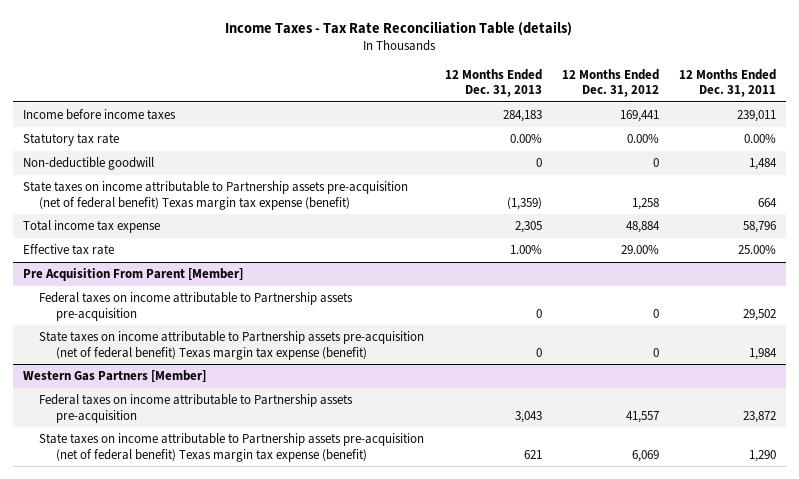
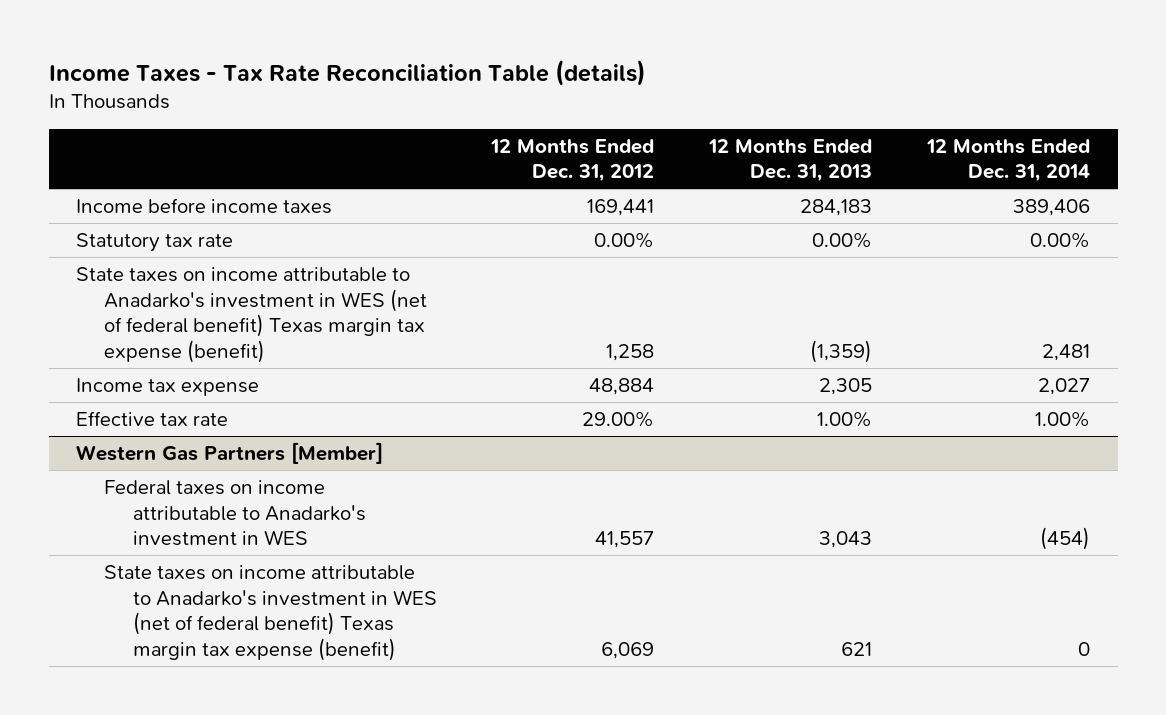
- | 12 Months Ended Dec. 31, 2013 | 12 Months Ended Dec. 31, 2012 | 12 Months Ended Dec. 31, 2011
+ | 12 Months Ended Dec. 31, 2012 | 12 Months Ended Dec. 31, 2013 | 12 Months Ended Dec. 31, 2014
- Non-deductible goodwill | 0 | 0 | 1,484
- State taxes on income attributable to Partnership assets pre-acquisition (net of federal benefit) Texas margin tax expense (benefit) | (1,359) | 1,258 | 664
- Total income tax expense | 2,305 | 48,884 | 58,796
+ State taxes on income attributable to Anadarko's investment in WES (net of federal benefit) Texas margin tax expense (benefit) | 1,258 | (1,359) | 2,481
+ Income tax expense | 48,884 | 2,305 | 2,027
- Pre Acquisition From Parent [Member]
- Federal taxes on income attributable to Partnership assets pre-acquisition | 0 | 0 | 29,502
- State taxes on income attributable to Partnership assets pre-acquisition (net of federal benefit) Texas margin tax expense (benefit) | 0 | 0 | 1,984
@ Western Gas Partners [Member]
- Federal taxes on income attributable to Partnership assets pre-acquisition | 3,043 | 41,557 | 23,872
- State taxes on income attributable to Partnership assets pre-acquisition (net of federal benefit) Texas margin tax expense (benefit) | 621 | 6,069 | 1,290
+ Federal taxes on income attributable to Anadarko's investment in WES | 41,557 | 3,043 | (454)
+ State taxes on income attributable to Anadarko's investment in WES (net of federal benefit) Texas margin tax expense (benefit) | 6,069 | 621 | 0

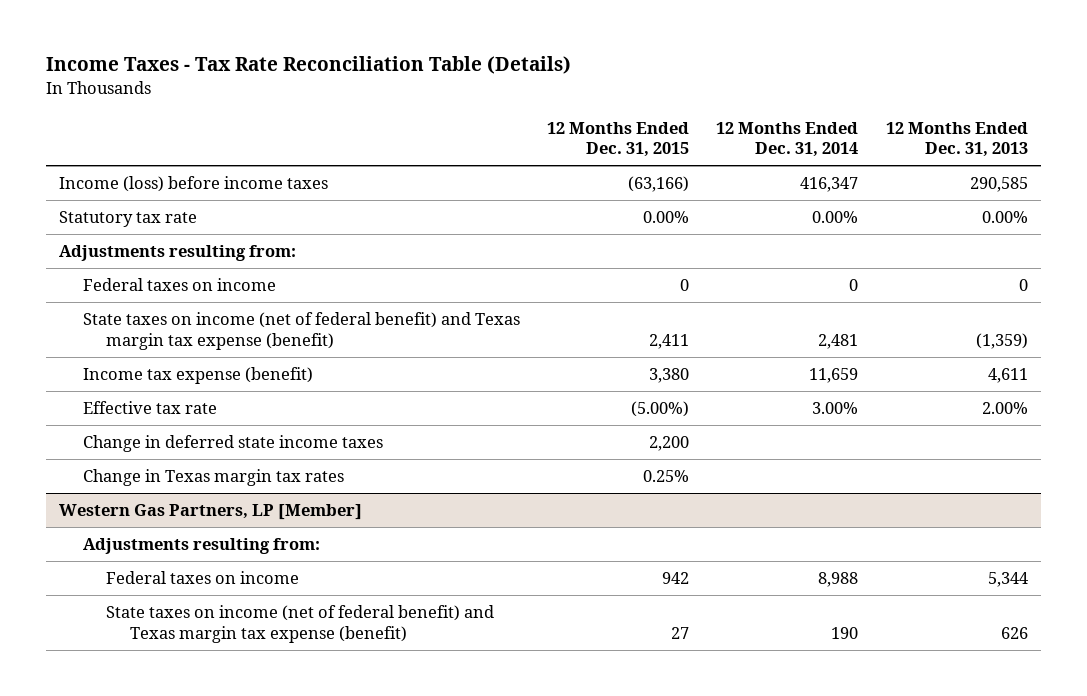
- Income Taxes - Tax Rate Reconciliation Table (details)
+ Income Taxes - Tax Rate Reconciliation Table (Details)
- | 12 Months Ended Dec. 31, 2012 | 12 Months Ended Dec. 31, 2013 | 12 Months Ended Dec. 31, 2014
+ | 12 Months Ended Dec. 31, 2015 | 12 Months Ended Dec. 31, 2014 | 12 Months Ended Dec. 31, 2013
- Income before income taxes | 169,441 | 284,183 | 389,406
+ Income (loss) before income taxes | (63,166) | 416,347 | 290,585
- State taxes on income attributable to Anadarko's investment in WES (net of federal benefit) Texas margin tax expense (benefit) | 1,258 | (1,359) | 2,481
- Income tax expense | 48,884 | 2,305 | 2,027
- Effective tax rate | 29.00% | 1.00% | 1.00%
- Western Gas Partners [Member]
- Federal taxes on income attributable to Anadarko's investment in WES | 41,557 | 3,043 | (454)
- State taxes on income attributable to Anadarko's investment in WES (net of federal benefit) Texas margin tax expense (benefit) | 6,069 | 621 | 0
+ Adjustments resulting from:
+ Federal taxes on income | 0 | 0 | 0
+ State taxes on income (net of federal benefit) and Texas margin tax expense (benefit) | 2,411 | 2,481 | (1,359)
+ Income tax expense (benefit) | 3,380 | 11,659 | 4,611
+ Effective tax rate | (5.00%) | 3.00% | 2.00%
+ Change in deferred state income taxes | 2,200 | |
+ Change in Texas margin tax rates | 0.25% | |
+ Western Gas Partners, LP [Member]
+ Adjustments resulting from:
+ Federal taxes on income | 942 | 8,988 | 5,344
+ State taxes on income (net of federal benefit) and Texas margin tax expense (benefit) | 27 | 190 | 626

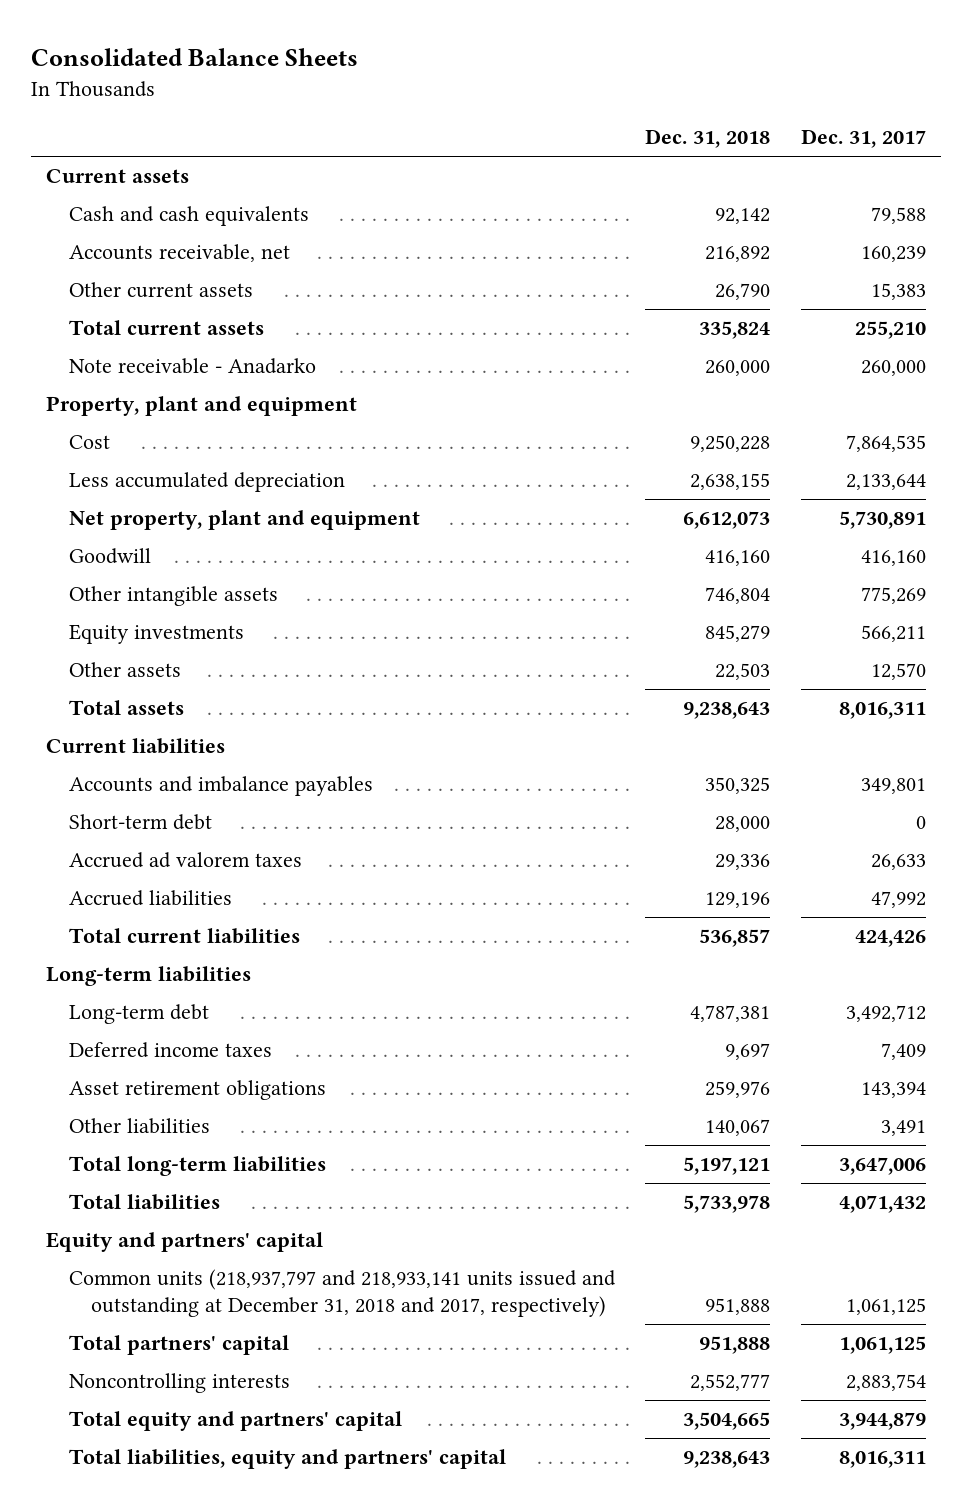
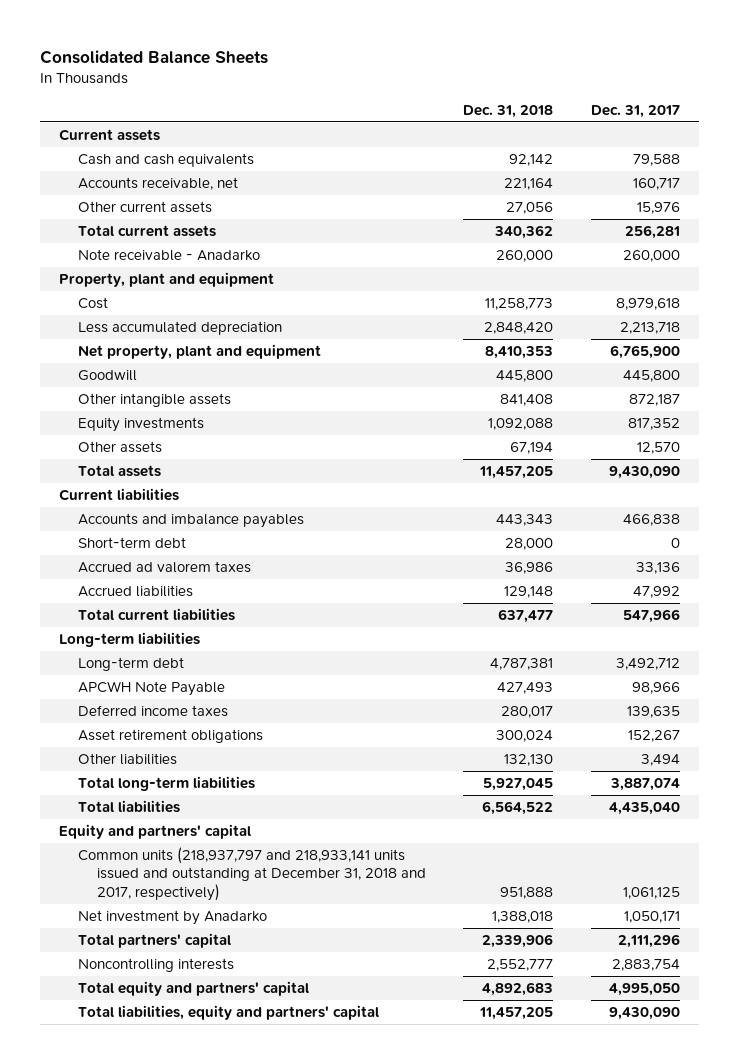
- Accounts receivable, net | 216,892 | 160,239
- Other current assets | 26,790 | 15,383
- Total current assets | 335,824 | 255,210
+ Accounts receivable, net | 221,164 | 160,717
+ Other current assets | 27,056 | 15,976
+ Total current assets | 340,362 | 256,281
- Cost | 9,250,228 | 7,864,535
- Less accumulated depreciation | 2,638,155 | 2,133,644
- Net property, plant and equipment | 6,612,073 | 5,730,891
- Goodwill | 416,160 | 416,160
- Other intangible assets | 746,804 | 775,269
- Equity investments | 845,279 | 566,211
- Other assets | 22,503 | 12,570
- Total assets | 9,238,643 | 8,016,311
+ Cost | 11,258,773 | 8,979,618
+ Less accumulated depreciation | 2,848,420 | 2,213,718
+ Net property, plant and equipment | 8,410,353 | 6,765,900
+ Goodwill | 445,800 | 445,800
+ Other intangible assets | 841,408 | 872,187
+ Equity investments | 1,092,088 | 817,352
+ Other assets | 67,194 | 12,570
+ Total assets | 11,457,205 | 9,430,090
- Accounts and imbalance payables | 350,325 | 349,801
+ Accounts and imbalance payables | 443,343 | 466,838
- Accrued ad valorem taxes | 29,336 | 26,633
- Accrued liabilities | 129,196 | 47,992
- Total current liabilities | 536,857 | 424,426
+ Accrued ad valorem taxes | 36,986 | 33,136
+ Accrued liabilities | 129,148 | 47,992
+ Total current liabilities | 637,477 | 547,966
- Deferred income taxes | 9,697 | 7,409
- Asset retirement obligations | 259,976 | 143,394
- Other liabilities | 140,067 | 3,491
- Total long-term liabilities | 5,197,121 | 3,647,006
- Total liabilities | 5,733,978 | 4,071,432
+ APCWH Note Payable | 427,493 | 98,966
+ Deferred income taxes | 280,017 | 139,635
+ Asset retirement obligations | 300,024 | 152,267
+ Other liabilities | 132,130 | 3,494
+ Total long-term liabilities | 5,927,045 | 3,887,074
+ Total liabilities | 6,564,522 | 4,435,040
- Total partners' capital | 951,888 | 1,061,125
+ Net investment by Anadarko | 1,388,018 | 1,050,171
+ Total partners' capital | 2,339,906 | 2,111,296
- Total equity and partners' capital | 3,504,665 | 3,944,879
- Total liabilities, equity and partners' capital | 9,238,643 | 8,016,311
+ Total equity and partners' capital | 4,892,683 | 4,995,050
+ Total liabilities, equity and partners' capital | 11,457,205 | 9,430,090

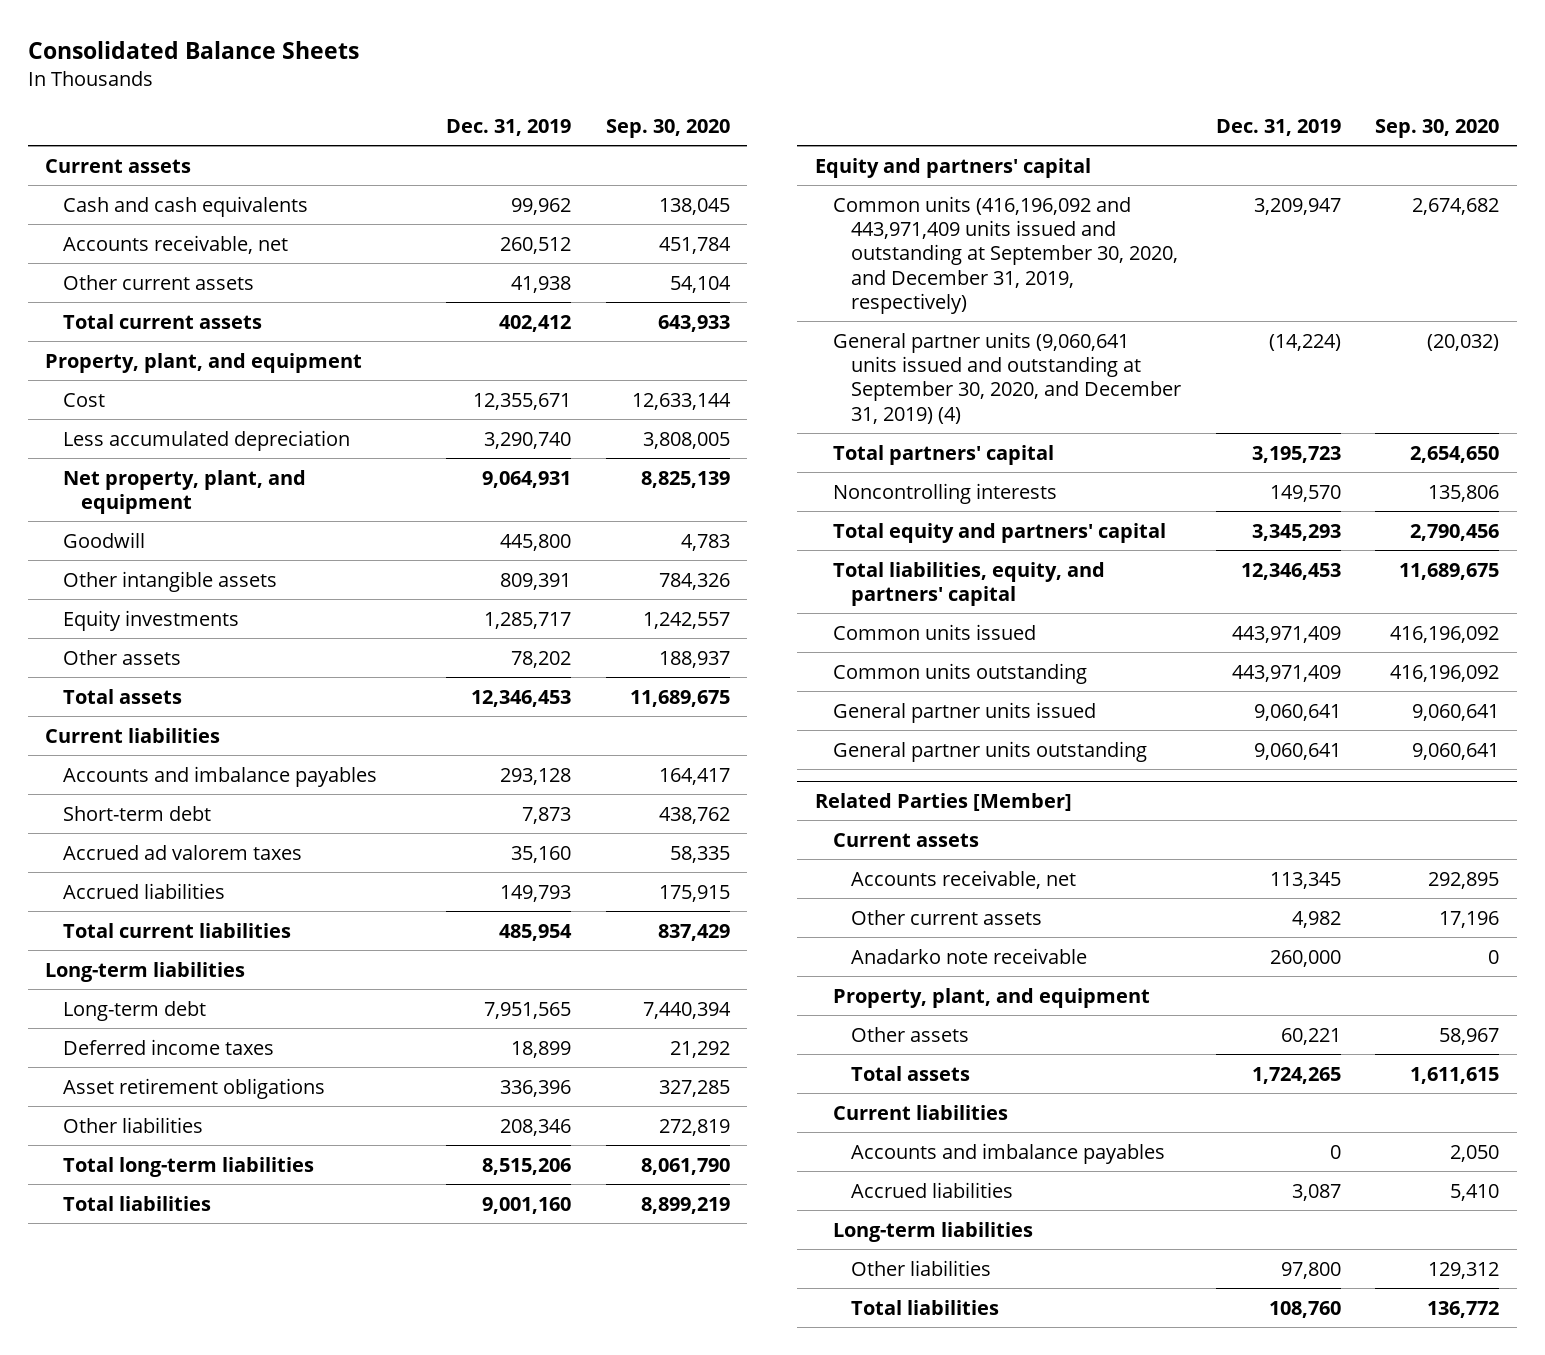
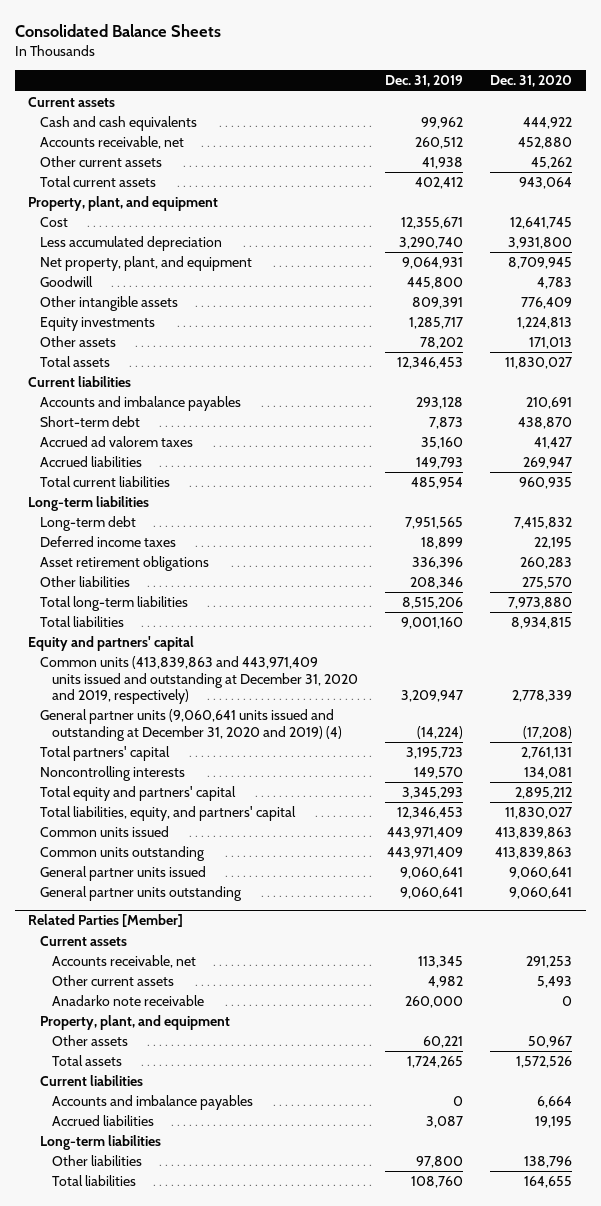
- | Dec. 31, 2019 | Sep. 30, 2020
+ | Dec. 31, 2019 | Dec. 31, 2020
- Common units (416,196,092 and 443,971,409 units issued and outstanding at September 30, 2020, and December 31, 2019, respectively) | 3,209,947 | 2,674,682
- General partner units (9,060,641 units issued and outstanding at September 30, 2020, and December 31, 2019) (4) | (14,224) | (20,032)
+ Common units (413,839,863 and 443,971,409 units issued and outstanding at December 31, 2020 and 2019, respectively) | 3,209,947 | 2,778,339
+ General partner units (9,060,641 units issued and outstanding at December 31, 2020 and 2019) (4) | (14,224) | (17,208)

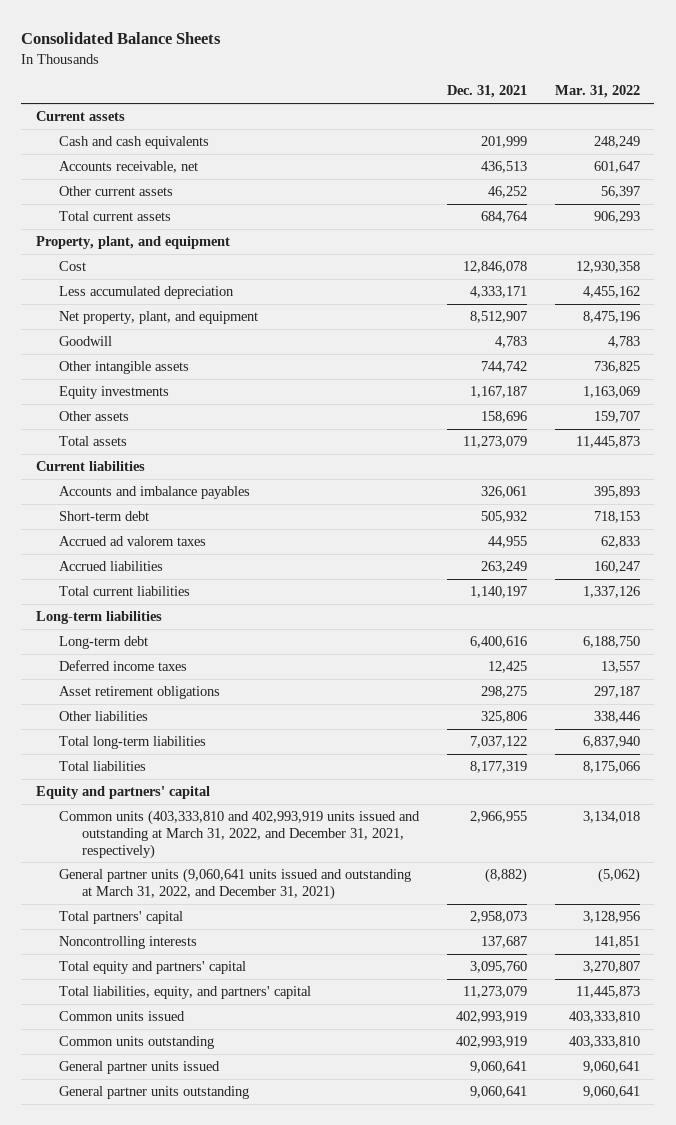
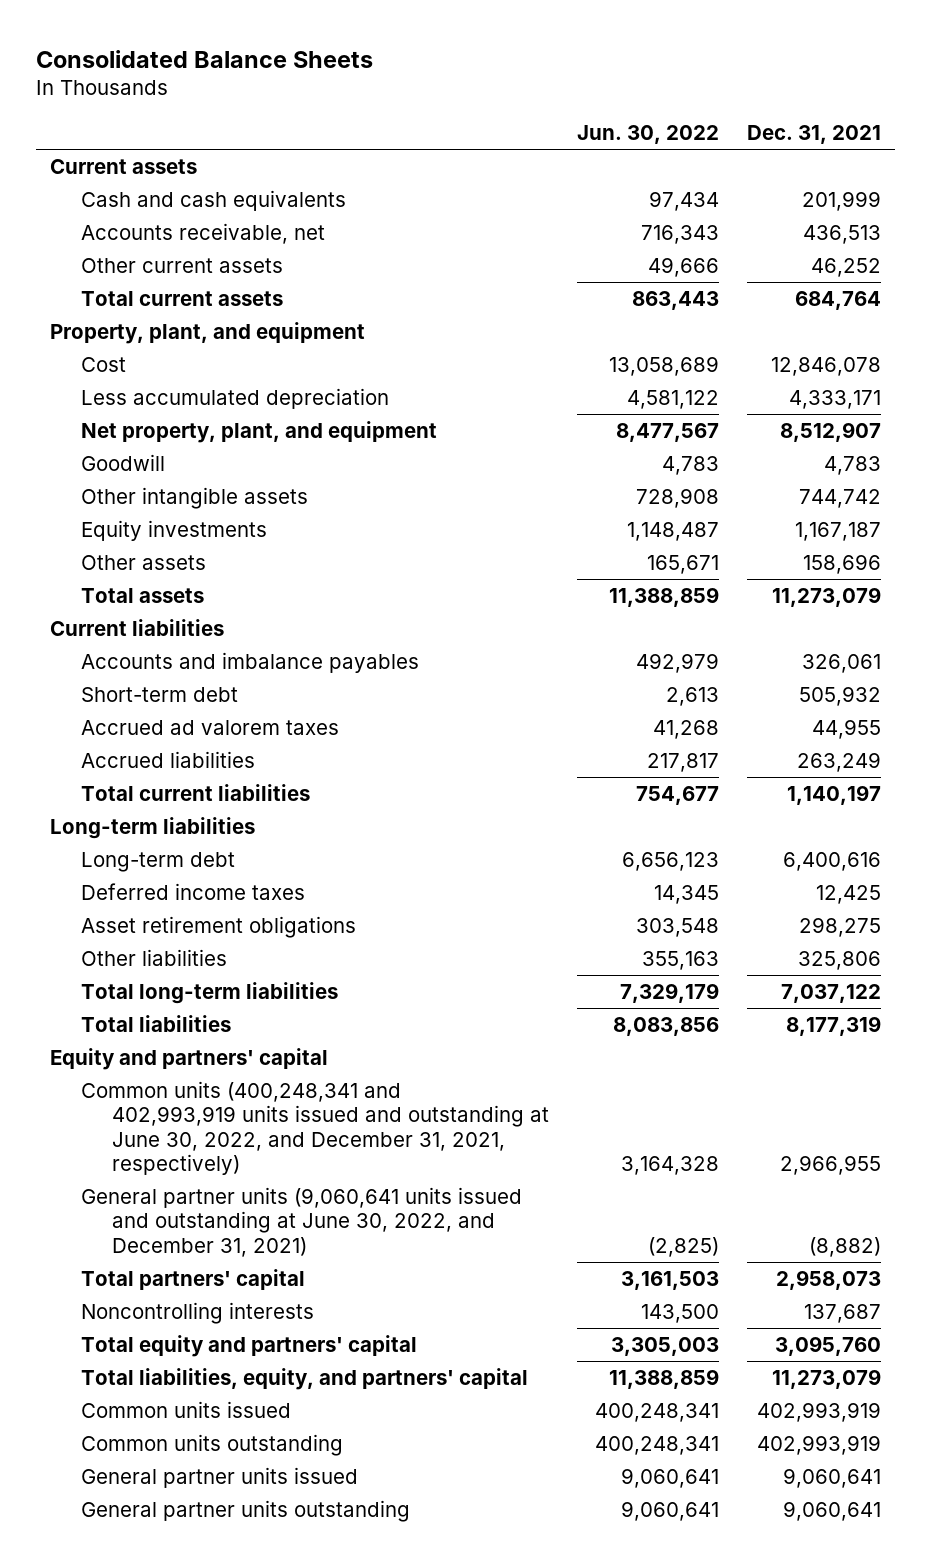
- | Dec. 31, 2021 | Mar. 31, 2022
+ | Jun. 30, 2022 | Dec. 31, 2021
- Common units (403,333,810 and 402,993,919 units issued and outstanding at March 31, 2022, and December 31, 2021, respectively) | 2,966,955 | 3,134,018
- General partner units (9,060,641 units issued and outstanding at March 31, 2022, and December 31, 2021) | (8,882) | (5,062)
+ Common units (400,248,341 and 402,993,919 units issued and outstanding at June 30, 2022, and December 31, 2021, respectively) | 3,164,328 | 2,966,955
+ General partner units (9,060,641 units issued and outstanding at June 30, 2022, and December 31, 2021) | (2,825) | (8,882)

